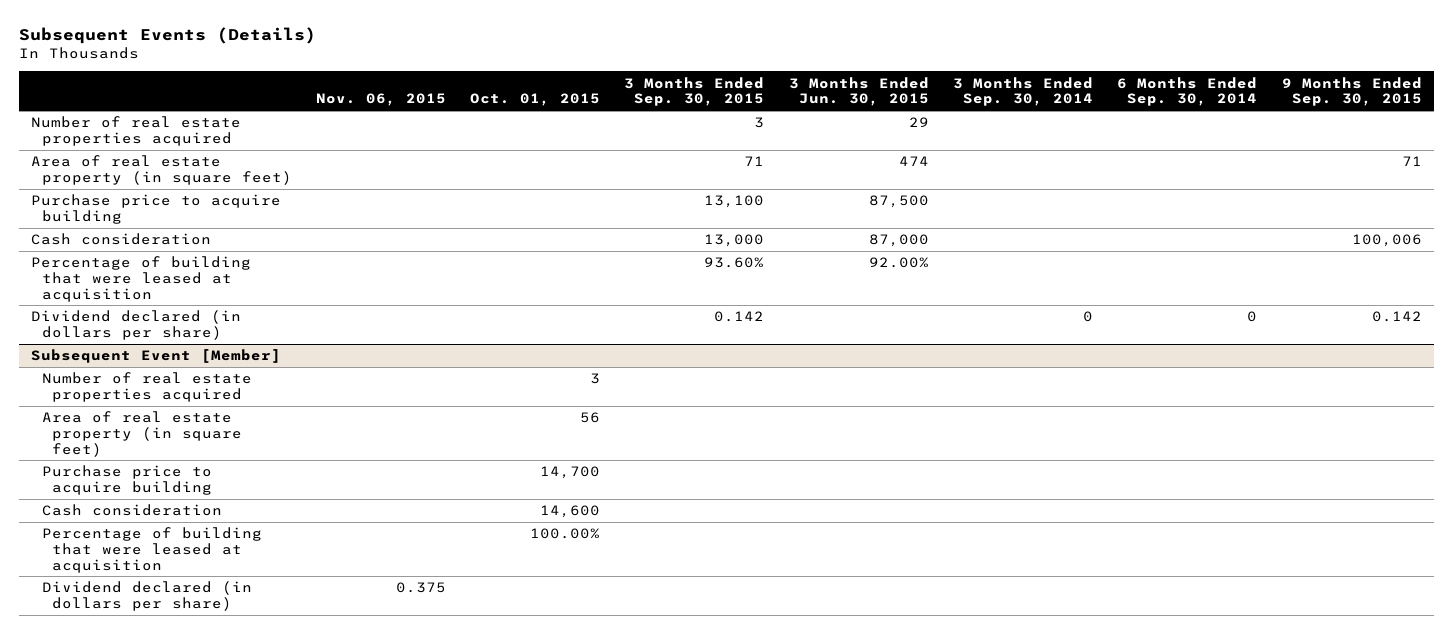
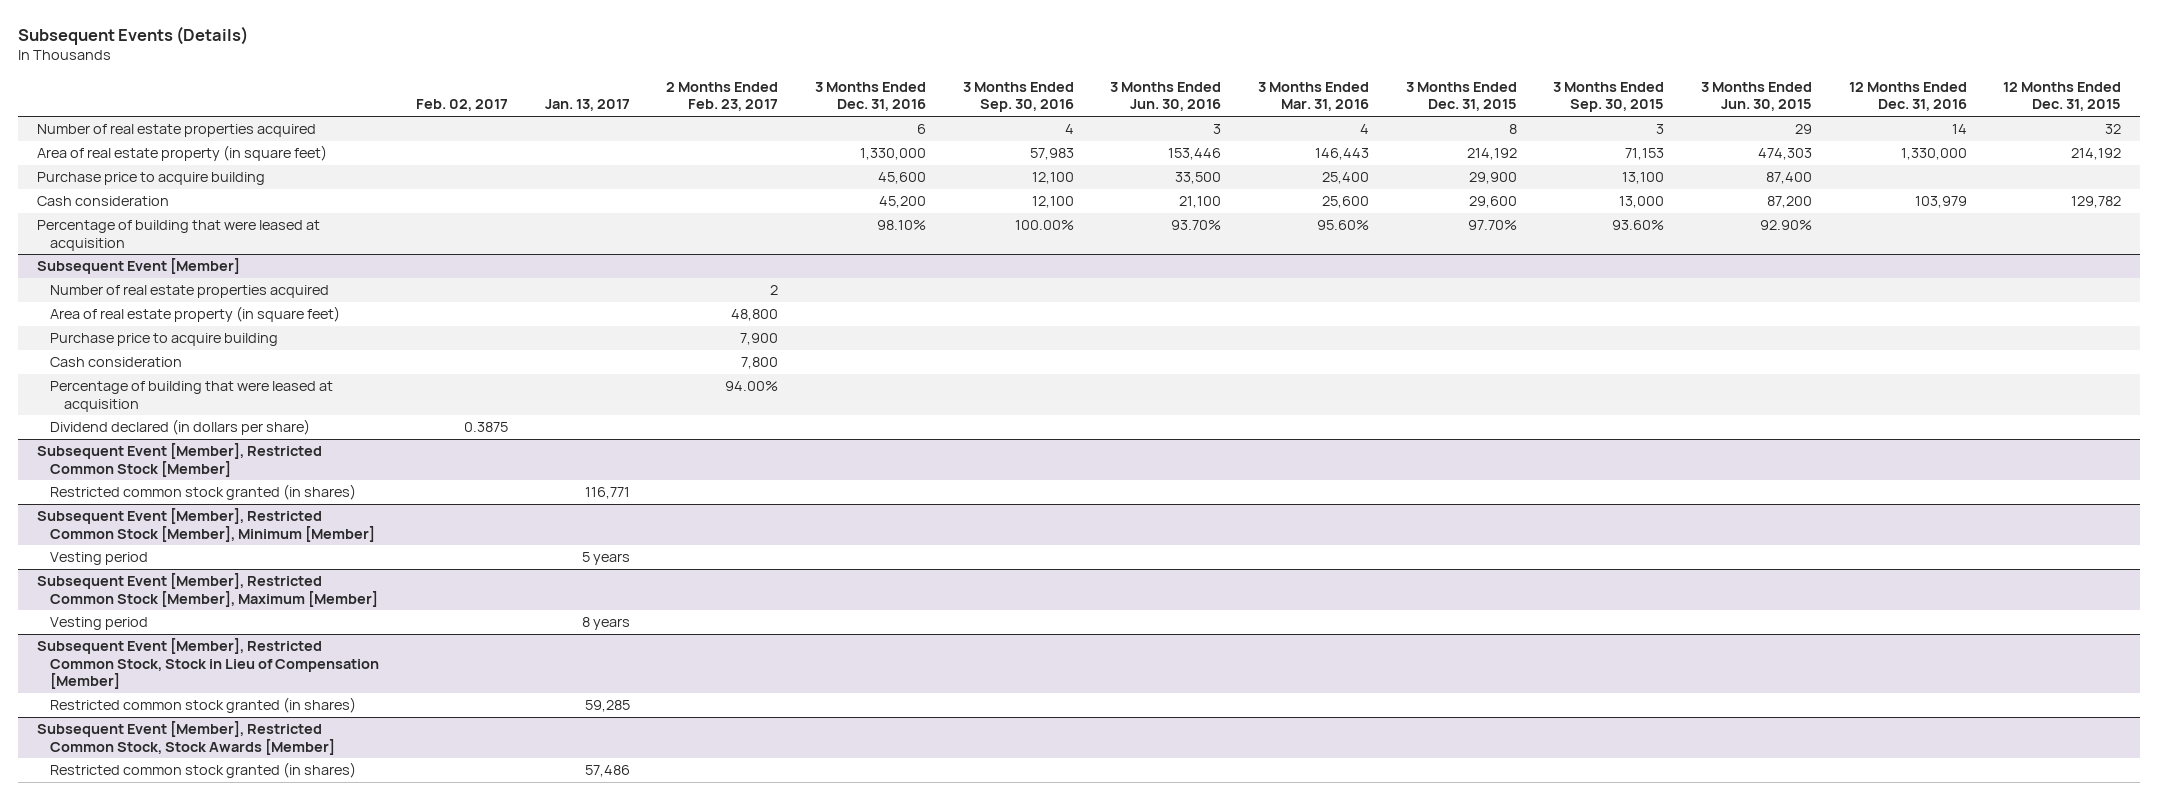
- | Nov. 06, 2015 | Oct. 01, 2015 | 3 Months Ended Sep. 30, 2015 | 3 Months Ended Jun. 30, 2015 | 3 Months Ended Sep. 30, 2014 | 6 Months Ended Sep. 30, 2014 | 9 Months Ended Sep. 30, 2015
+ | Feb. 02, 2017 | Jan. 13, 2017 | 2 Months Ended Feb. 23, 2017 | 3 Months Ended Dec. 31, 2016 | 3 Months Ended Sep. 30, 2016 | 3 Months Ended Jun. 30, 2016 | 3 Months Ended Mar. 31, 2016 | 3 Months Ended Dec. 31, 2015 | 3 Months Ended Sep. 30, 2015 | 3 Months Ended Jun. 30, 2015 | 12 Months Ended Dec. 31, 2016 | 12 Months Ended Dec. 31, 2015
- Area of real estate property (in square feet) | | | 71 | 474 | | | 71
- Purchase price to acquire building | | | 13,100 | 87,500 | | |
- Cash consideration | | | 13,000 | 87,000 | | | 100,006
- Percentage of building that were leased at acquisition | | | 93.60% | 92.00% | | |
- Dividend declared (in dollars per share) | | | 0.142 | | 0 | 0 | 0.142
+ Area of real estate property (in square feet) | | | | 1,330,000 | 57,983 | 153,446 | 146,443 | 214,192 | 71,153 | 474,303 | 1,330,000 | 214,192
+ Purchase price to acquire building | | | | 45,600 | 12,100 | 33,500 | 25,400 | 29,900 | 13,100 | 87,400 | |
+ Cash consideration | | | | 45,200 | 12,100 | 21,100 | 25,600 | 29,600 | 13,000 | 87,200 | 103,979 | 129,782
+ Percentage of building that were leased at acquisition | | | | 98.10% | 100.00% | 93.70% | 95.60% | 97.70% | 93.60% | 92.90% | |
+ Subsequent Event [Member], Restricted Common Stock [Member]
+ Restricted common stock granted (in shares) | | 116,771 | | | | | | | | | |
+ Subsequent Event [Member], Restricted Common Stock [Member], Minimum [Member]
+ Vesting period | | 5 years | | | | | | | | | |
+ Subsequent Event [Member], Restricted Common Stock [Member], Maximum [Member]
+ Vesting period | | 8 years | | | | | | | | | |
+ Subsequent Event [Member], Restricted Common Stock, Stock in Lieu of Compensation [Member]
+ Restricted common stock granted (in shares) | | 59,285 | | | | | | | | | |
+ Subsequent Event [Member], Restricted Common Stock, Stock Awards [Member]
+ Restricted common stock granted (in shares) | | 57,486 | | | | | | | | | |

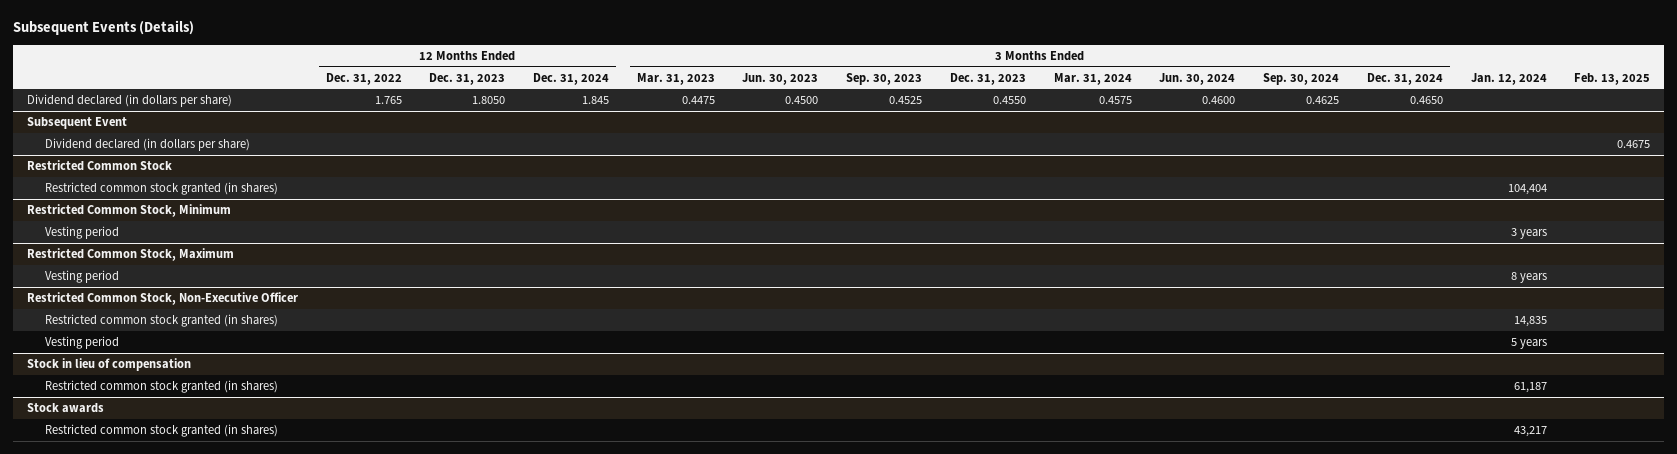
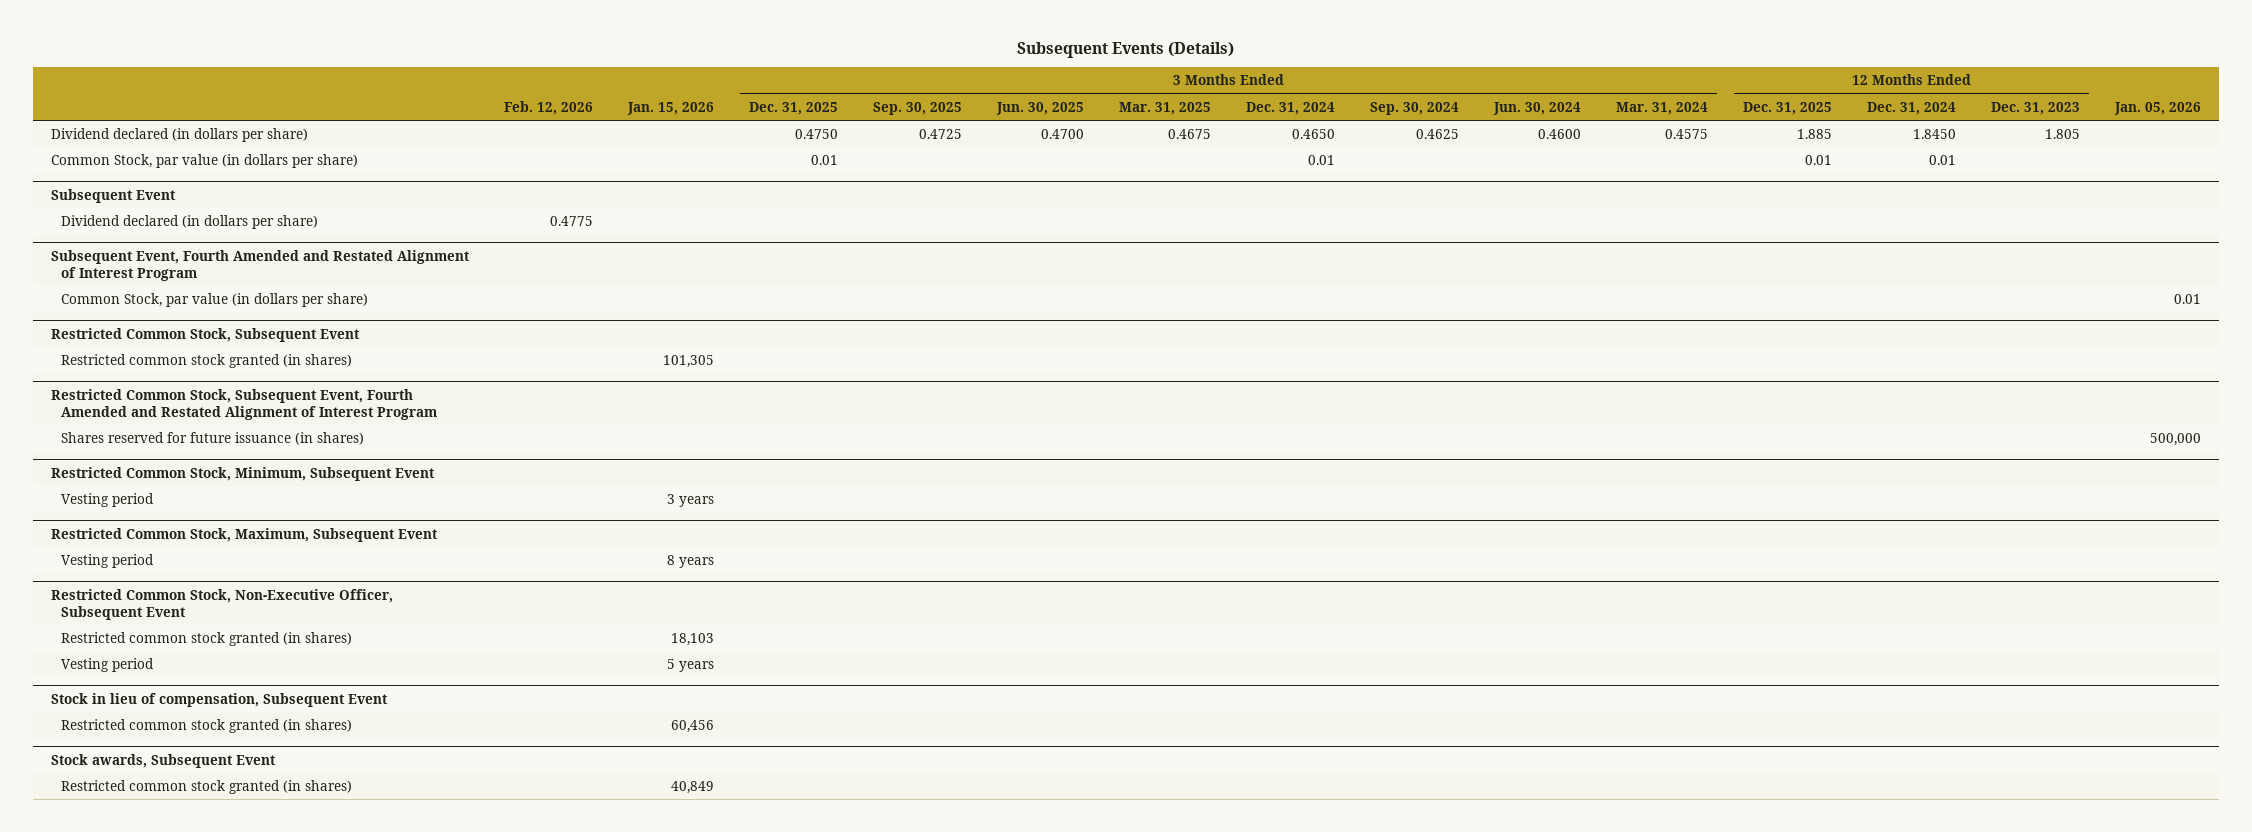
- | 12 Months Ended Dec. 31, 2022 | 12 Months Ended Dec. 31, 2023 | 12 Months Ended Dec. 31, 2024 | 3 Months Ended Mar. 31, 2023 | 3 Months Ended Jun. 30, 2023 | 3 Months Ended Sep. 30, 2023 | 3 Months Ended Dec. 31, 2023 | 3 Months Ended Mar. 31, 2024 | 3 Months Ended Jun. 30, 2024 | 3 Months Ended Sep. 30, 2024 | 3 Months Ended Dec. 31, 2024 | Jan. 12, 2024 | Feb. 13, 2025
+ | Feb. 12, 2026 | Jan. 15, 2026 | 3 Months Ended Dec. 31, 2025 | 3 Months Ended Sep. 30, 2025 | 3 Months Ended Jun. 30, 2025 | 3 Months Ended Mar. 31, 2025 | 3 Months Ended Dec. 31, 2024 | 3 Months Ended Sep. 30, 2024 | 3 Months Ended Jun. 30, 2024 | 3 Months Ended Mar. 31, 2024 | 12 Months Ended Dec. 31, 2025 | 12 Months Ended Dec. 31, 2024 | 12 Months Ended Dec. 31, 2023 | Jan. 05, 2026
- Dividend declared (in dollars per share) | 1.765 | 1.8050 | 1.845 | 0.4475 | 0.4500 | 0.4525 | 0.4550 | 0.4575 | 0.4600 | 0.4625 | 0.4650 | |
+ Dividend declared (in dollars per share) | | | 0.4750 | 0.4725 | 0.4700 | 0.4675 | 0.4650 | 0.4625 | 0.4600 | 0.4575 | 1.885 | 1.8450 | 1.805 |
+ Common Stock, par value (in dollars per share) | | | 0.01 | | | | 0.01 | | | | 0.01 | 0.01 | |
- Restricted Common Stock
+ Subsequent Event, Fourth Amended and Restated Alignment of Interest Program
+ Common Stock, par value (in dollars per share) | | | | | | | | | | | | | | 0.01
+ Restricted Common Stock, Subsequent Event
- Restricted Common Stock, Minimum
+ Restricted Common Stock, Subsequent Event, Fourth Amended and Restated Alignment of Interest Program
+ Shares reserved for future issuance (in shares) | | | | | | | | | | | | | | 500,000
+ Restricted Common Stock, Minimum, Subsequent Event
- Restricted Common Stock, Maximum
+ Restricted Common Stock, Maximum, Subsequent Event
- Restricted Common Stock, Non-Executive Officer
+ Restricted Common Stock, Non-Executive Officer, Subsequent Event
- Stock in lieu of compensation
+ Stock in lieu of compensation, Subsequent Event
- Stock awards
+ Stock awards, Subsequent Event

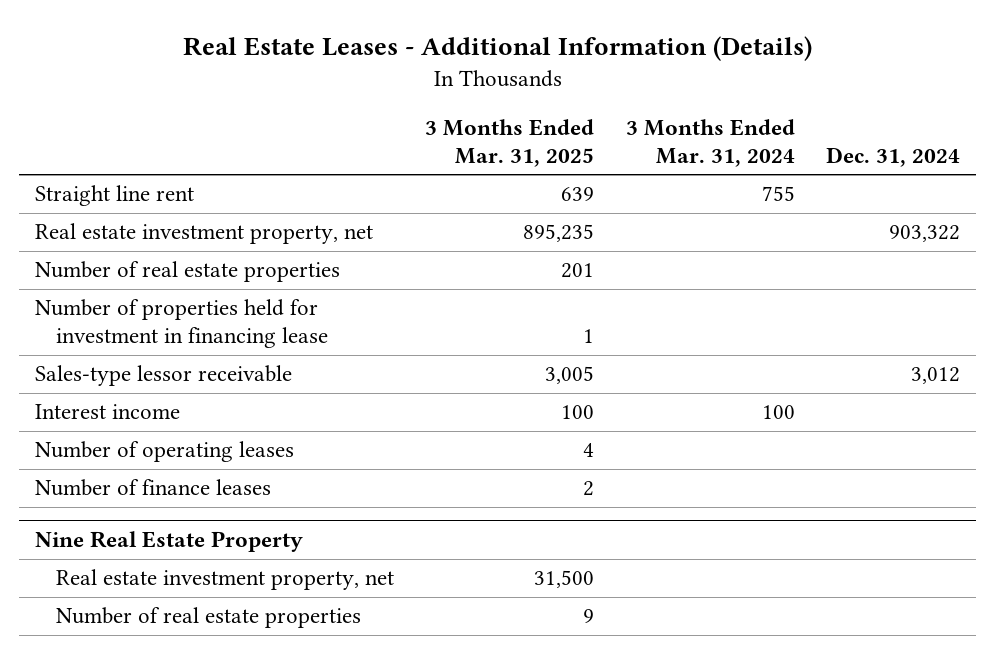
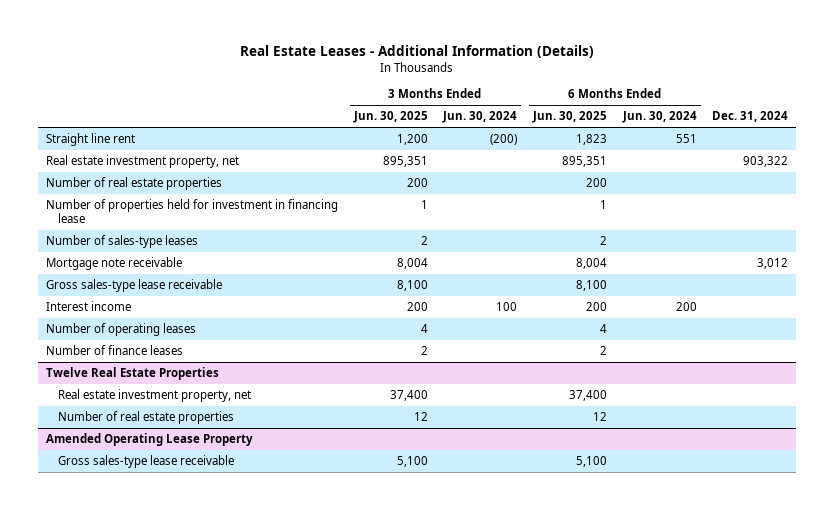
- | 3 Months Ended Mar. 31, 2025 | 3 Months Ended Mar. 31, 2024 | Dec. 31, 2024
+ | 3 Months Ended Jun. 30, 2025 | 3 Months Ended Jun. 30, 2024 | 6 Months Ended Jun. 30, 2025 | 6 Months Ended Jun. 30, 2024 | Dec. 31, 2024
- Sales-type lessor receivable | 3,005 | | 3,012
+ Number of sales-type leases | 2 | | 2 | |
+ Mortgage note receivable | 8,004 | | 8,004 | | 3,012
+ Gross sales-type lease receivable | 8,100 | | 8,100 | |
- Nine Real Estate Property
- Real estate investment property, net | 31,500 | |
- Number of real estate properties | 9 | |
+ Twelve Real Estate Properties
+ Real estate investment property, net | 37,400 | | 37,400 | |
+ Number of real estate properties | 12 | | 12 | |
+ Amended Operating Lease Property
+ Gross sales-type lease receivable | 5,100 | | 5,100 | |

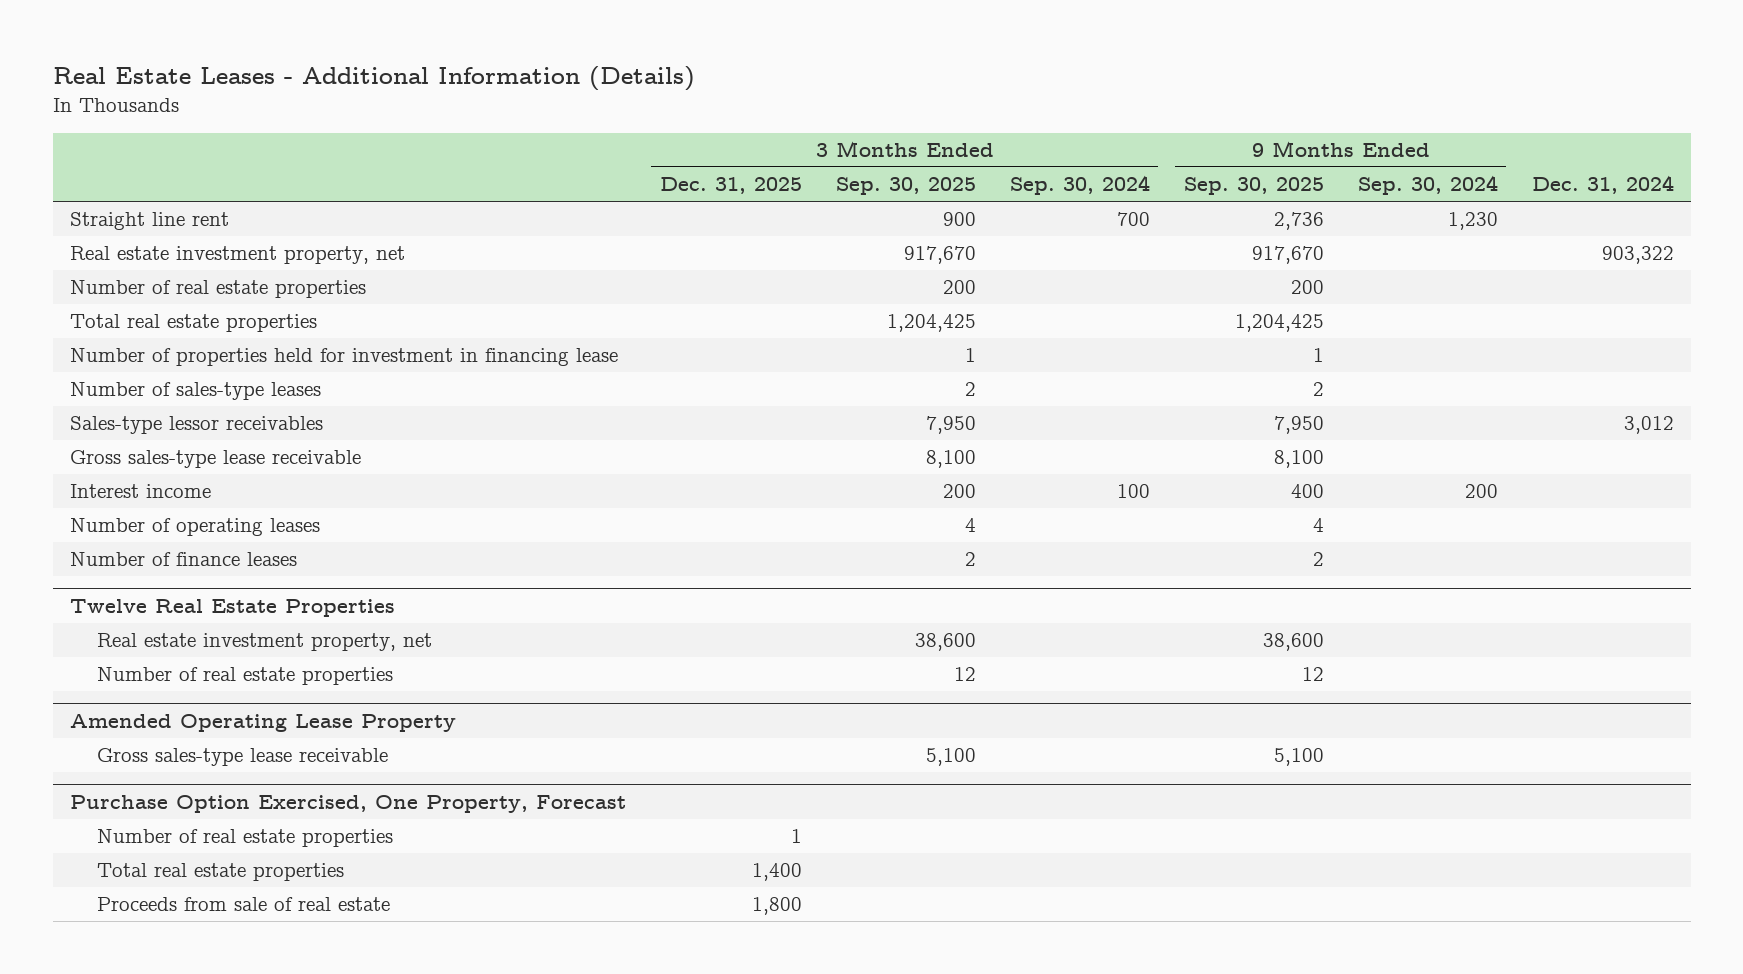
- | 3 Months Ended Jun. 30, 2025 | 3 Months Ended Jun. 30, 2024 | 6 Months Ended Jun. 30, 2025 | 6 Months Ended Jun. 30, 2024 | Dec. 31, 2024
+ | 3 Months Ended Dec. 31, 2025 | 3 Months Ended Sep. 30, 2025 | 3 Months Ended Sep. 30, 2024 | 9 Months Ended Sep. 30, 2025 | 9 Months Ended Sep. 30, 2024 | Dec. 31, 2024
+ Total real estate properties | | 1,204,425 | | 1,204,425 | |
- Mortgage note receivable | 8,004 | | 8,004 | | 3,012
+ Sales-type lessor receivables | | 7,950 | | 7,950 | | 3,012
+ Purchase Option Exercised, One Property, Forecast
+ Number of real estate properties | 1 | | | | |
+ Total real estate properties | 1,400 | | | | |
+ Proceeds from sale of real estate | 1,800 | | | | |

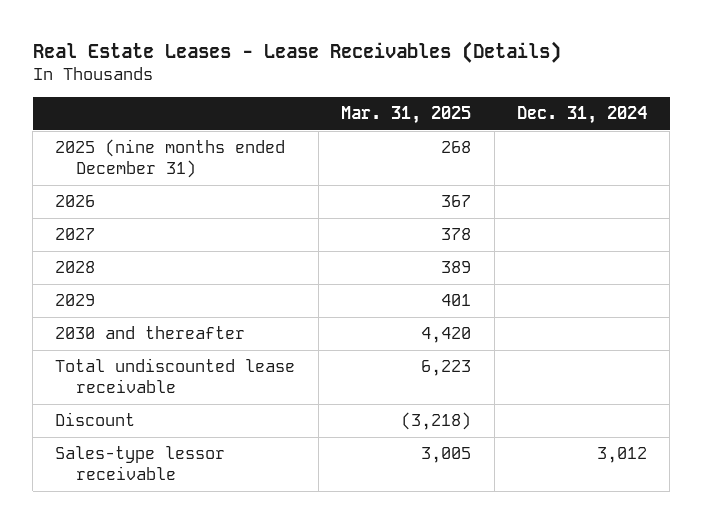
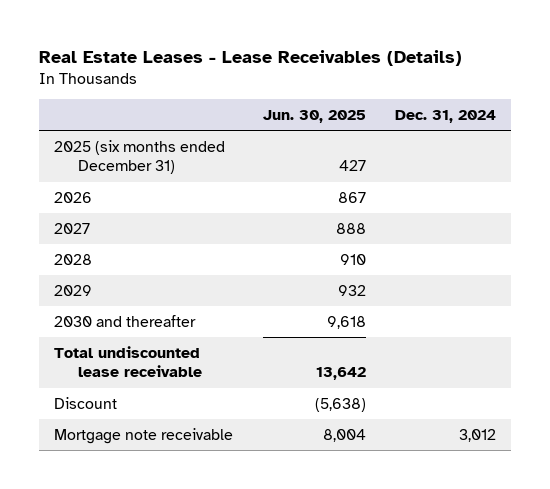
- | Mar. 31, 2025 | Dec. 31, 2024
+ | Jun. 30, 2025 | Dec. 31, 2024
- 2025 (nine months ended December 31) | 268 |
+ 2025 (six months ended December 31) | 427 |
- Sales-type lessor receivable | 3,005 | 3,012
+ Mortgage note receivable | 8,004 | 3,012

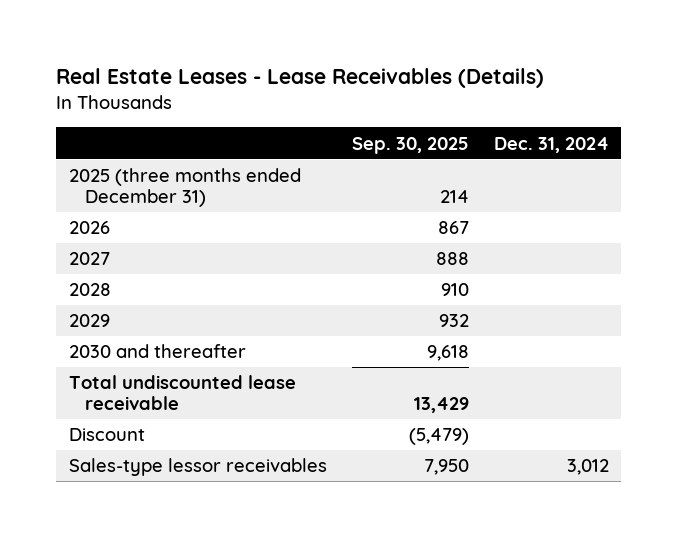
- | Jun. 30, 2025 | Dec. 31, 2024
+ | Sep. 30, 2025 | Dec. 31, 2024
- 2025 (six months ended December 31) | 427 |
+ 2025 (three months ended December 31) | 214 |
- Mortgage note receivable | 8,004 | 3,012
+ Sales-type lessor receivables | 7,950 | 3,012

